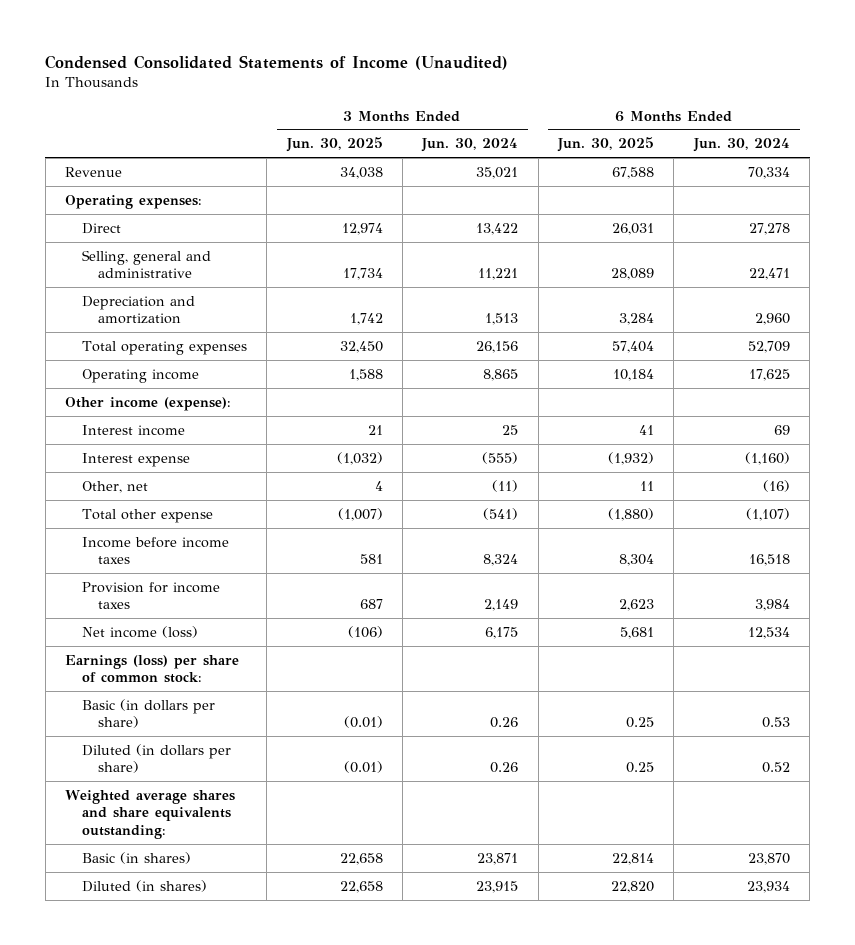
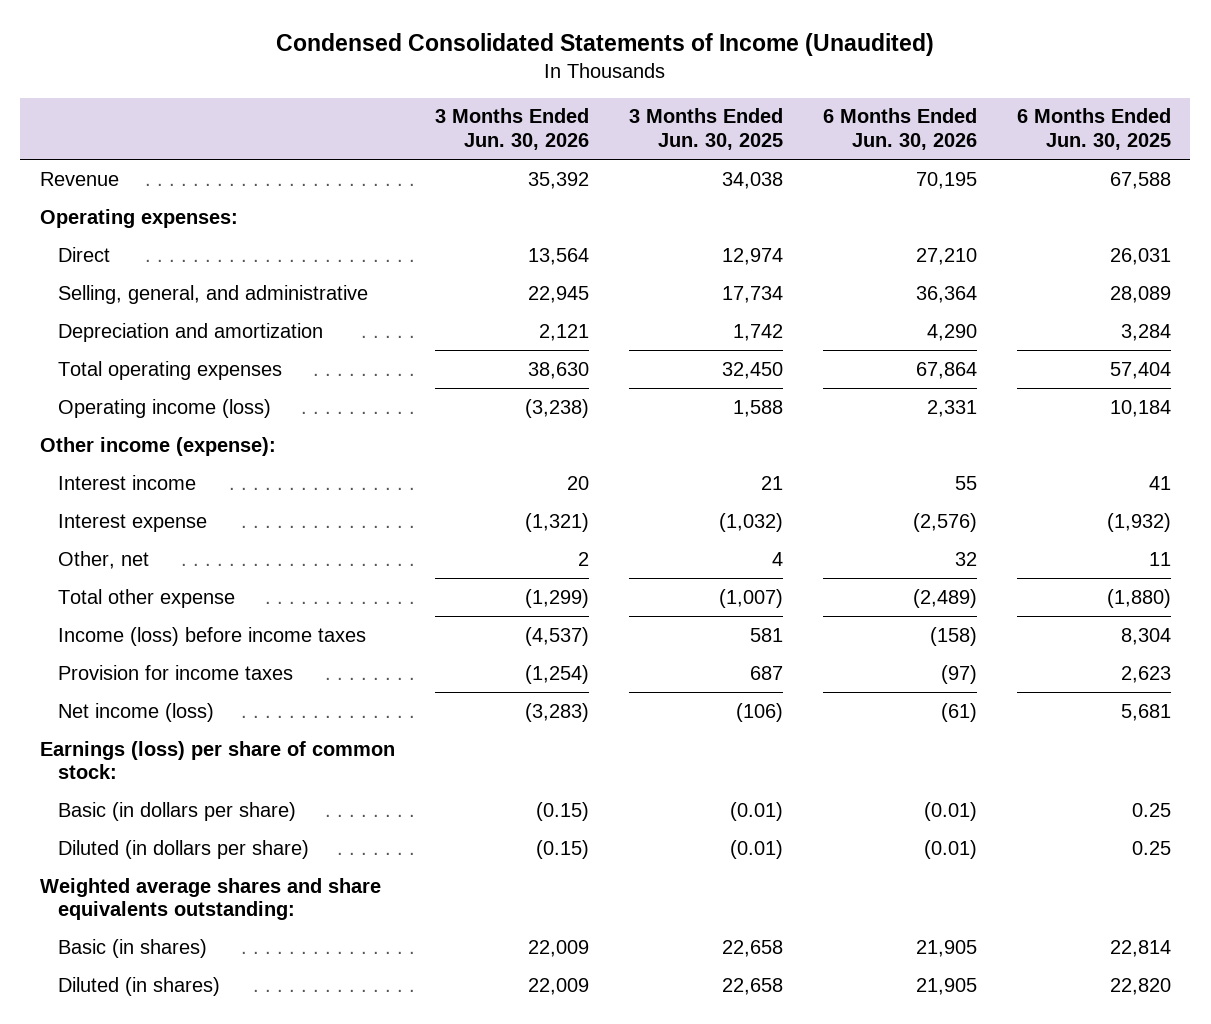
- | 3 Months Ended Jun. 30, 2025 | 3 Months Ended Jun. 30, 2024 | 6 Months Ended Jun. 30, 2025 | 6 Months Ended Jun. 30, 2024
+ | 3 Months Ended Jun. 30, 2026 | 3 Months Ended Jun. 30, 2025 | 6 Months Ended Jun. 30, 2026 | 6 Months Ended Jun. 30, 2025
- Selling, general and administrative | 17,734 | 11,221 | 28,089 | 22,471
+ Selling, general, and administrative | 22,945 | 17,734 | 36,364 | 28,089
- Operating income | 1,588 | 8,865 | 10,184 | 17,625
+ Operating income (loss) | (3,238) | 1,588 | 2,331 | 10,184
- Income before income taxes | 581 | 8,324 | 8,304 | 16,518
+ Income (loss) before income taxes | (4,537) | 581 | (158) | 8,304

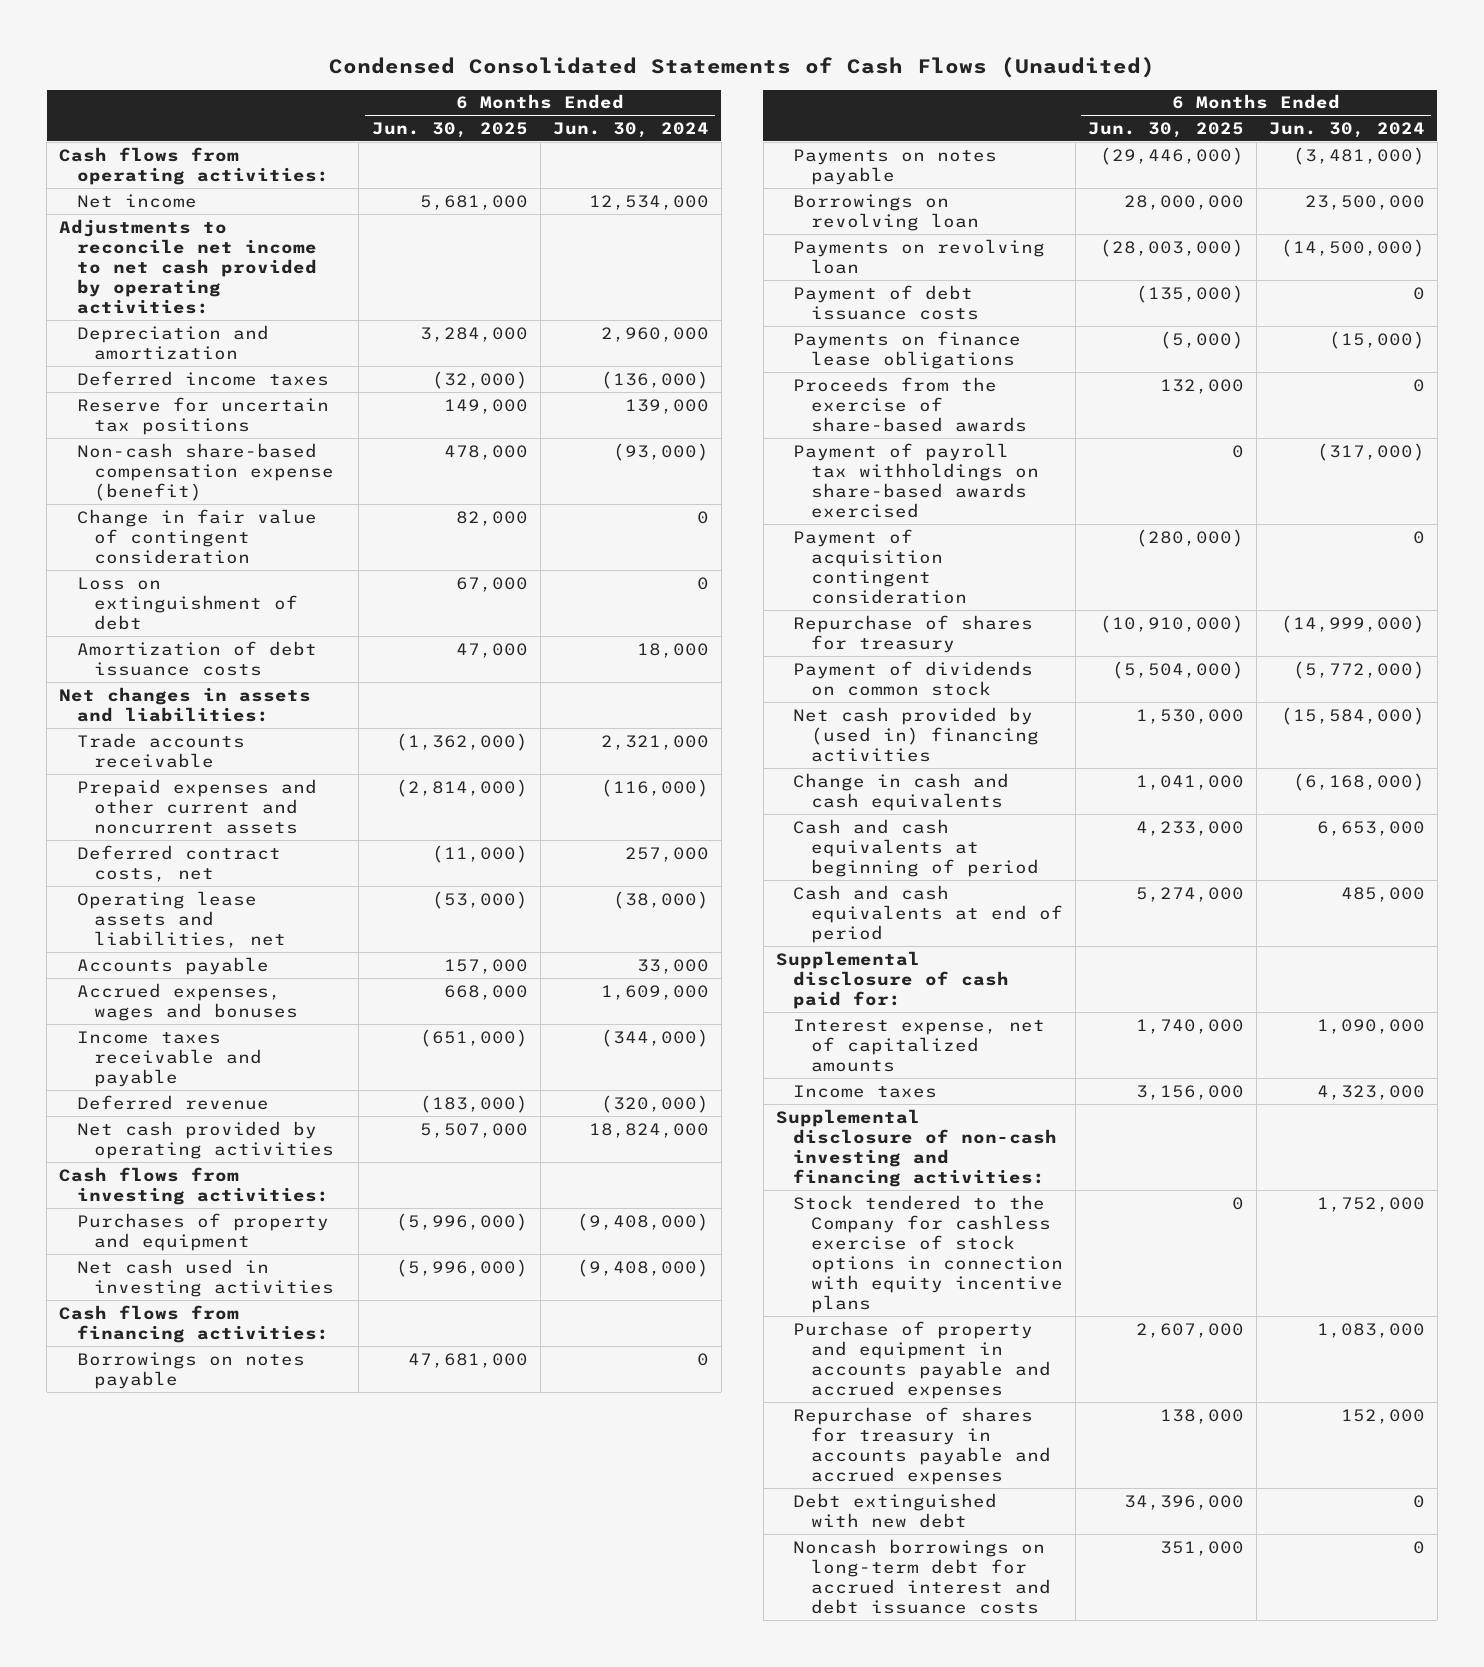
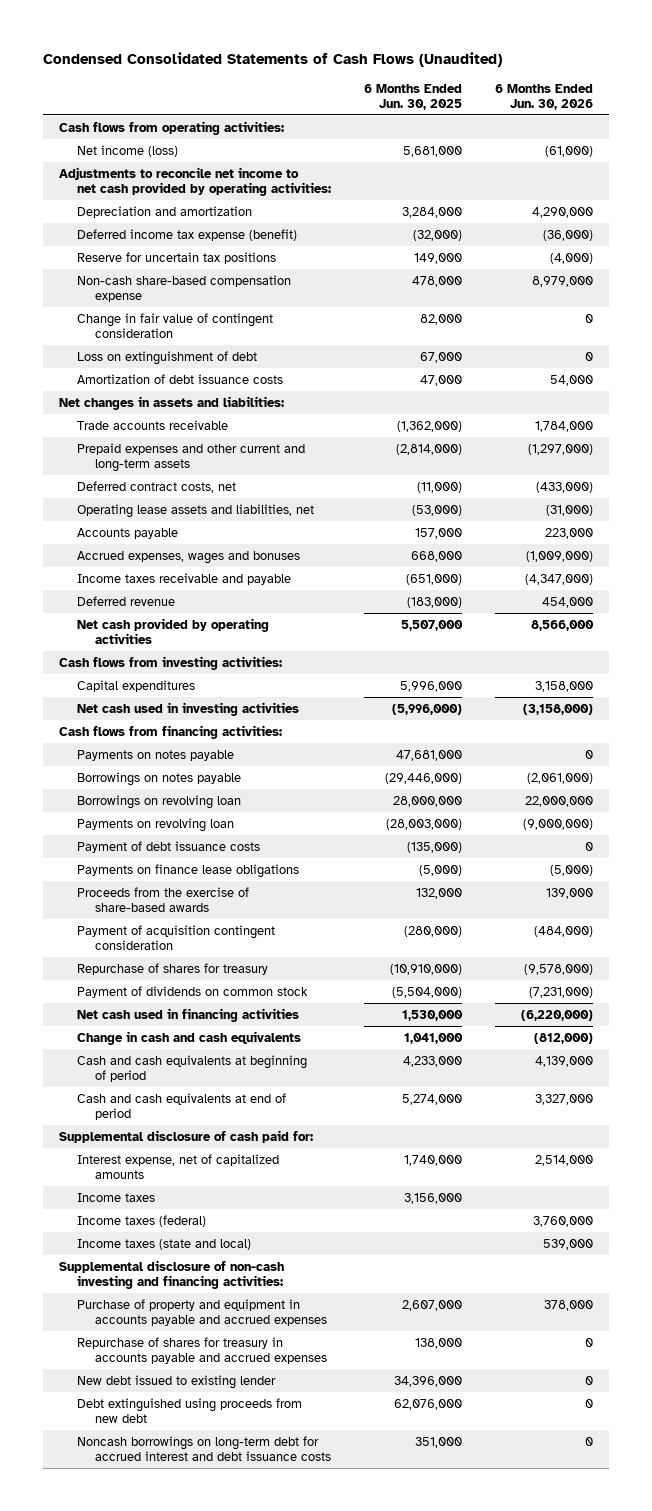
- | 6 Months Ended Jun. 30, 2025 | 6 Months Ended Jun. 30, 2024
+ | 6 Months Ended Jun. 30, 2025 | 6 Months Ended Jun. 30, 2026
- Net income | 5,681,000 | 12,534,000
+ Net income (loss) | 5,681,000 | (61,000)
- Deferred income taxes | (32,000) | (136,000)
+ Deferred income tax expense (benefit) | (32,000) | (36,000)
- Non-cash share-based compensation expense (benefit) | 478,000 | (93,000)
+ Non-cash share-based compensation expense | 478,000 | 8,979,000
- Prepaid expenses and other current and noncurrent assets | (2,814,000) | (116,000)
+ Prepaid expenses and other current and long-term assets | (2,814,000) | (1,297,000)
- Purchases of property and equipment | (5,996,000) | (9,408,000)
+ Capital expenditures | 5,996,000 | 3,158,000
- Borrowings on notes payable | 47,681,000 | 0
- Payments on notes payable | (29,446,000) | (3,481,000)
+ Payments on notes payable | 47,681,000 | 0
+ Borrowings on notes payable | (29,446,000) | (2,061,000)
- Payment of payroll tax withholdings on share-based awards exercised | 0 | (317,000)
- Net cash provided by (used in) financing activities | 1,530,000 | (15,584,000)
+ Net cash used in financing activities | 1,530,000 | (6,220,000)
+ Income taxes (federal) | | 3,760,000
+ Income taxes (state and local) | | 539,000
- Stock tendered to the Company for cashless exercise of stock options in connection with equity incentive plans | 0 | 1,752,000
- Debt extinguished with new debt | 34,396,000 | 0
+ New debt issued to existing lender | 34,396,000 | 0
+ Debt extinguished using proceeds from new debt | 62,076,000 | 0

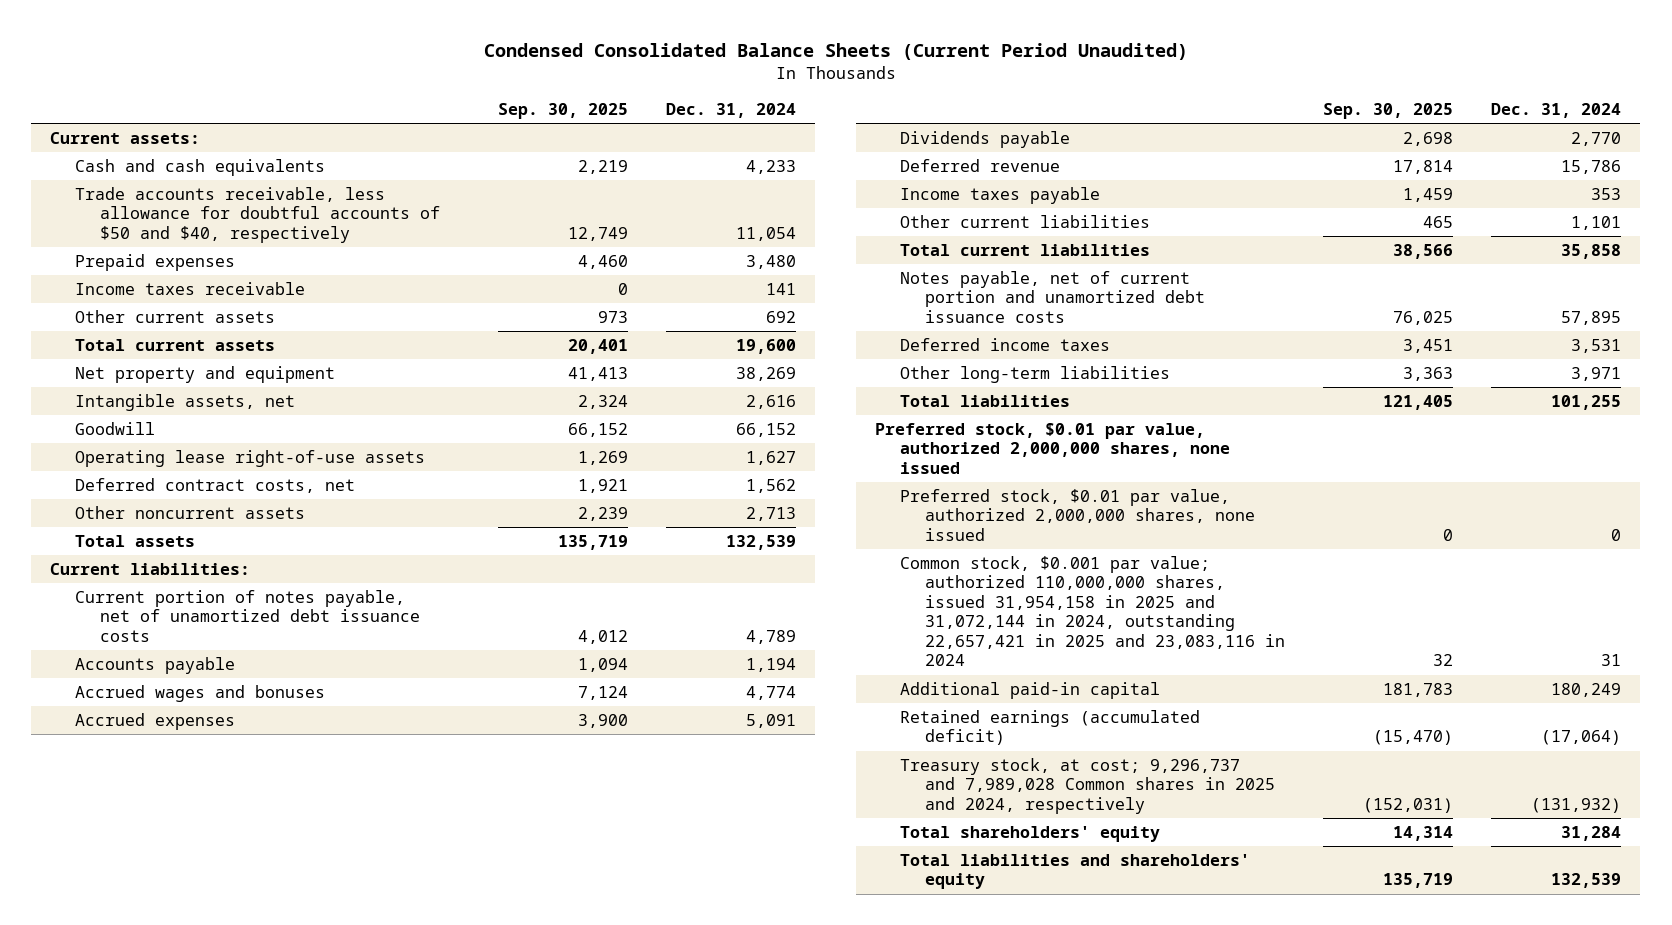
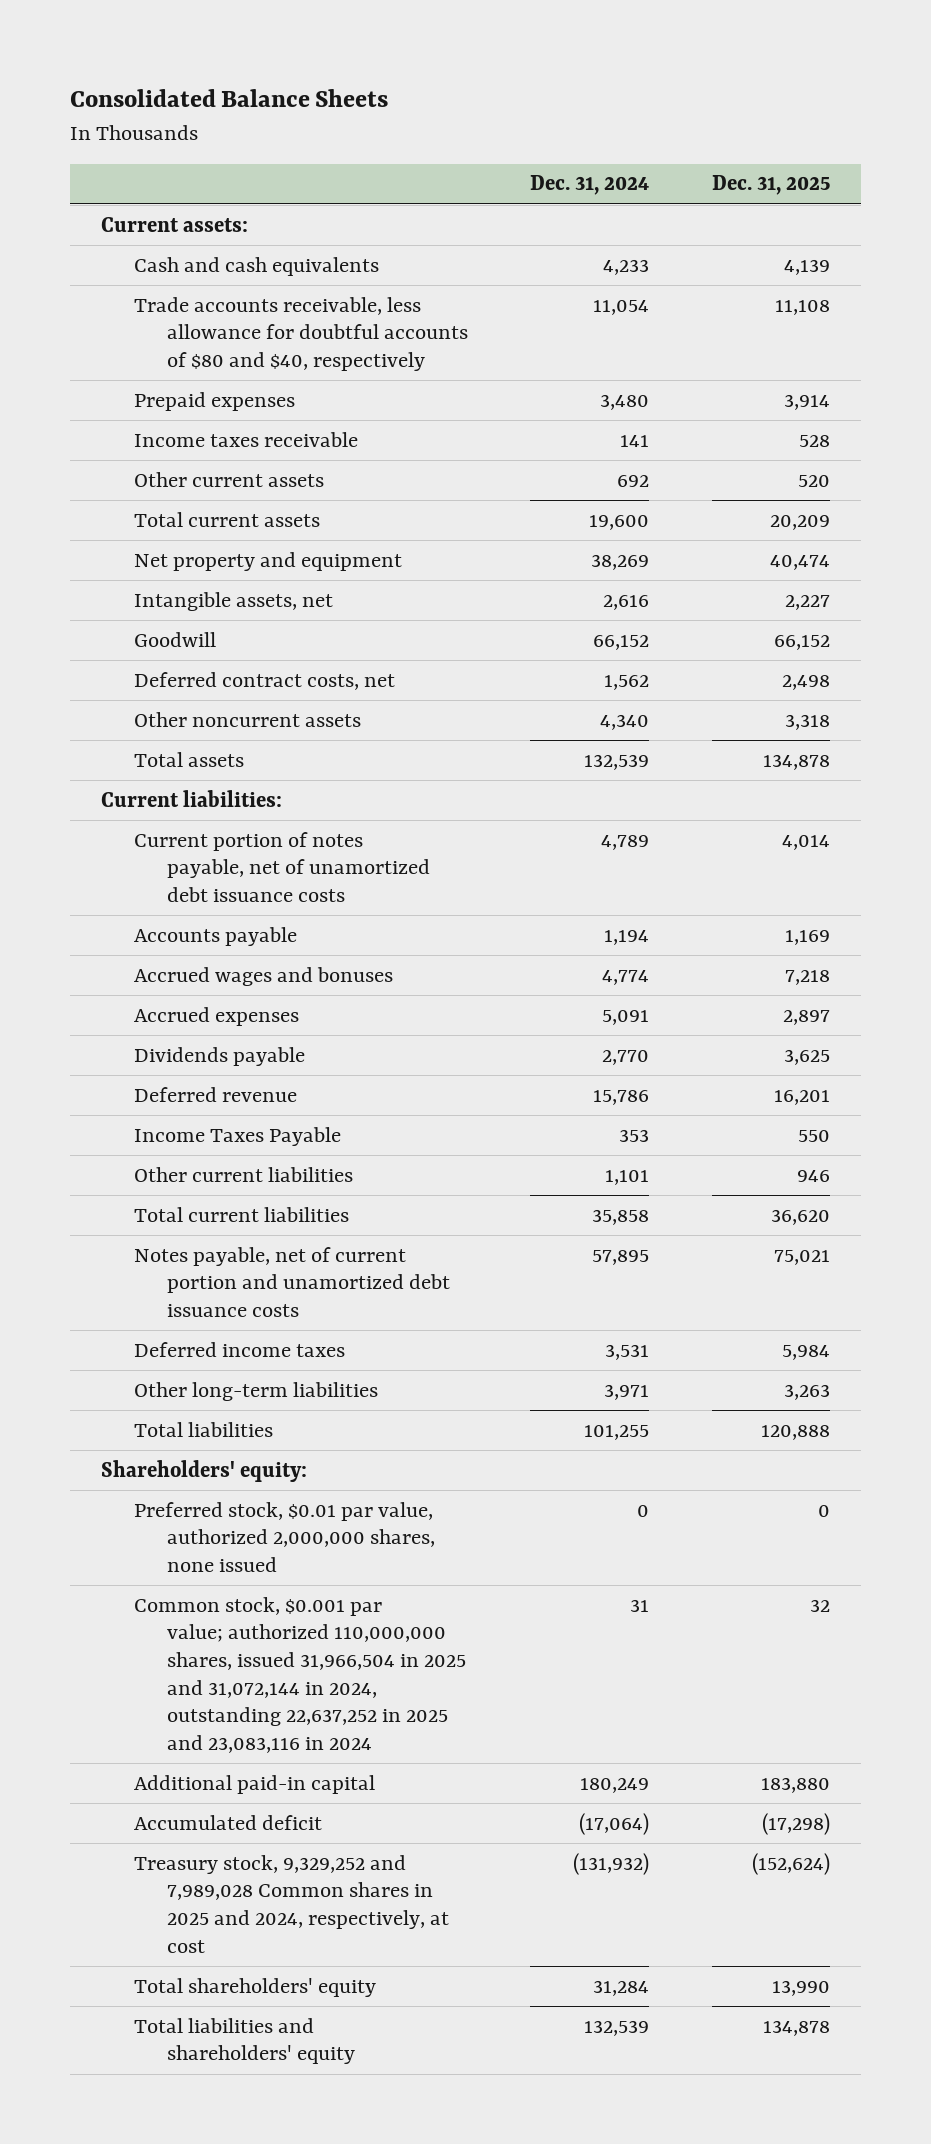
- Condensed Consolidated Balance Sheets (Current Period Unaudited)
+ Consolidated Balance Sheets
- | Sep. 30, 2025 | Dec. 31, 2024
+ | Dec. 31, 2024 | Dec. 31, 2025
- Trade accounts receivable, less allowance for doubtful accounts of $50 and $40, respectively | 12,749 | 11,054
+ Trade accounts receivable, less allowance for doubtful accounts of $80 and $40, respectively | 11,054 | 11,108
- Operating lease right-of-use assets | 1,269 | 1,627
- Other noncurrent assets | 2,239 | 2,713
+ Other noncurrent assets | 4,340 | 3,318
- Income taxes payable | 1,459 | 353
+ Income Taxes Payable | 353 | 550
- Preferred stock, $0.01 par value, authorized 2,000,000 shares, none issued
+ Shareholders' equity:
- Common stock, $0.001 par value; authorized 110,000,000 shares, issued 31,954,158 in 2025 and 31,072,144 in 2024, outstanding 22,657,421 in 2025 and 23,083,116 in 2024 | 32 | 31
+ Common stock, $0.001 par value; authorized 110,000,000 shares, issued 31,966,504 in 2025 and 31,072,144 in 2024, outstanding 22,637,252 in 2025 and 23,083,116 in 2024 | 31 | 32
- Retained earnings (accumulated deficit) | (15,470) | (17,064)
- Treasury stock, at cost; 9,296,737 and 7,989,028 Common shares in 2025 and 2024, respectively | (152,031) | (131,932)
+ Accumulated deficit | (17,064) | (17,298)
+ Treasury stock, 9,329,252 and 7,989,028 Common shares in 2025 and 2024, respectively, at cost | (131,932) | (152,624)

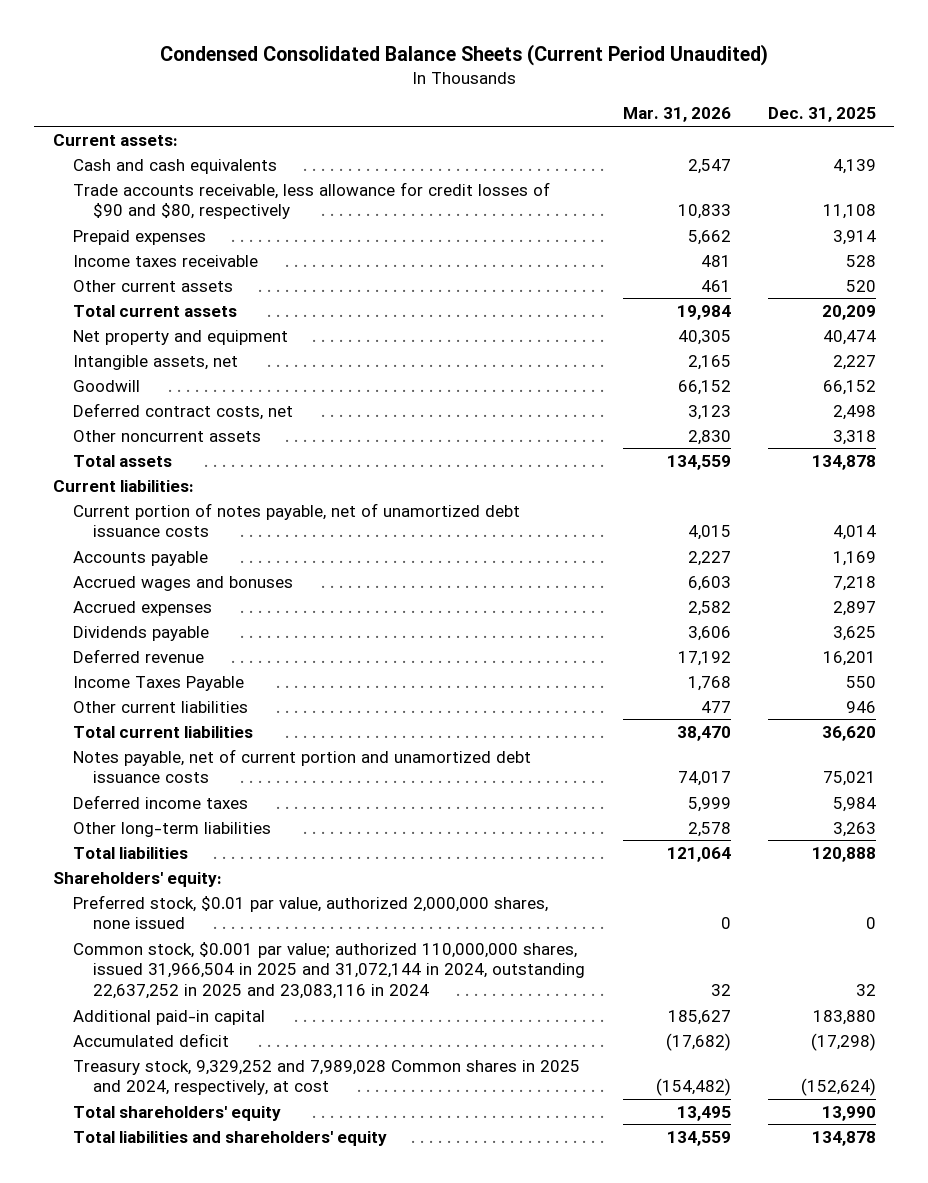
- Consolidated Balance Sheets
+ Condensed Consolidated Balance Sheets (Current Period Unaudited)
- | Dec. 31, 2024 | Dec. 31, 2025
+ | Mar. 31, 2026 | Dec. 31, 2025
- Trade accounts receivable, less allowance for doubtful accounts of $80 and $40, respectively | 11,054 | 11,108
+ Trade accounts receivable, less allowance for credit losses of $90 and $80, respectively | 10,833 | 11,108

